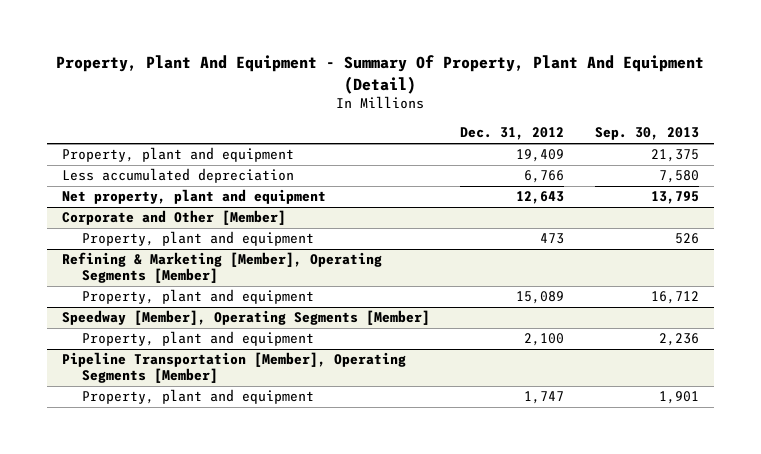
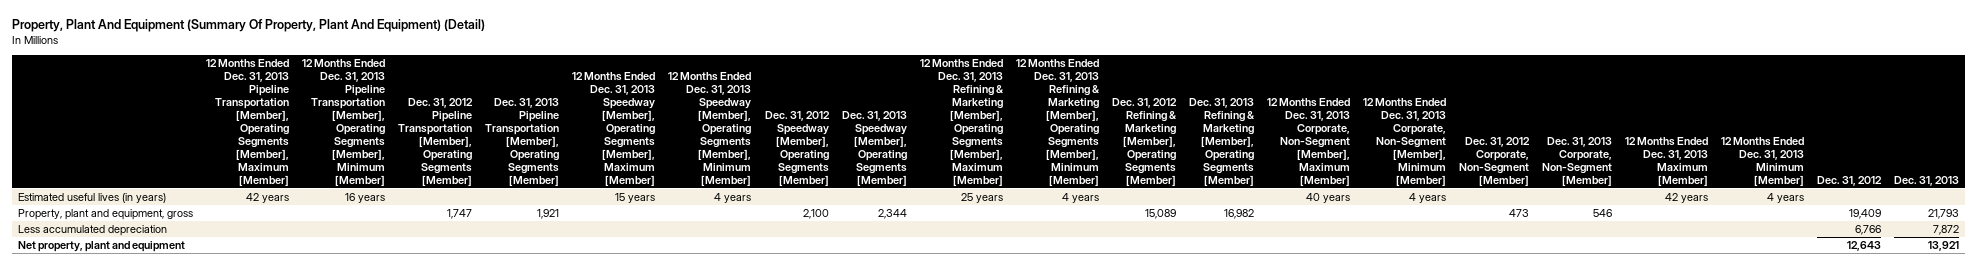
- Property, Plant And Equipment - Summary Of Property, Plant And Equipment (Detail)
+ Property, Plant And Equipment (Summary Of Property, Plant And Equipment) (Detail)
- | Dec. 31, 2012 | Sep. 30, 2013
+ | 12 Months Ended Dec. 31, 2013 Pipeline Transportation [Member], Operating Segments [Member], Maximum [Member] | 12 Months Ended Dec. 31, 2013 Pipeline Transportation [Member], Operating Segments [Member], Minimum [Member] | Dec. 31, 2012 Pipeline Transportation [Member], Operating Segments [Member] | Dec. 31, 2013 Pipeline Transportation [Member], Operating Segments [Member] | 12 Months Ended Dec. 31, 2013 Speedway [Member], Operating Segments [Member], Maximum [Member] | 12 Months Ended Dec. 31, 2013 Speedway [Member], Operating Segments [Member], Minimum [Member] | Dec. 31, 2012 Speedway [Member], Operating Segments [Member] | Dec. 31, 2013 Speedway [Member], Operating Segments [Member] | 12 Months Ended Dec. 31, 2013 Refining & Marketing [Member], Operating Segments [Member], Maximum [Member] | 12 Months Ended Dec. 31, 2013 Refining & Marketing [Member], Operating Segments [Member], Minimum [Member] | Dec. 31, 2012 Refining & Marketing [Member], Operating Segments [Member] | Dec. 31, 2013 Refining & Marketing [Member], Operating Segments [Member] | 12 Months Ended Dec. 31, 2013 Corporate, Non-Segment [Member], Maximum [Member] | 12 Months Ended Dec. 31, 2013 Corporate, Non-Segment [Member], Minimum [Member] | Dec. 31, 2012 Corporate, Non-Segment [Member] | Dec. 31, 2013 Corporate, Non-Segment [Member] | 12 Months Ended Dec. 31, 2013 Maximum [Member] | 12 Months Ended Dec. 31, 2013 Minimum [Member] | Dec. 31, 2012 | Dec. 31, 2013
- Property, plant and equipment | 19,409 | 21,375
+ Estimated useful lives (in years) | 42 years | 16 years | | | 15 years | 4 years | | | 25 years | 4 years | | | 40 years | 4 years | | | 42 years | 4 years | |
+ Property, plant and equipment, gross | | | 1,747 | 1,921 | | | 2,100 | 2,344 | | | 15,089 | 16,982 | | | 473 | 546 | | | 19,409 | 21,793
- Corporate and Other [Member]
- Property, plant and equipment | 473 | 526
- Refining & Marketing [Member], Operating Segments [Member]
- Property, plant and equipment | 15,089 | 16,712
- Speedway [Member], Operating Segments [Member]
- Property, plant and equipment | 2,100 | 2,236
- Pipeline Transportation [Member], Operating Segments [Member]
- Property, plant and equipment | 1,747 | 1,901

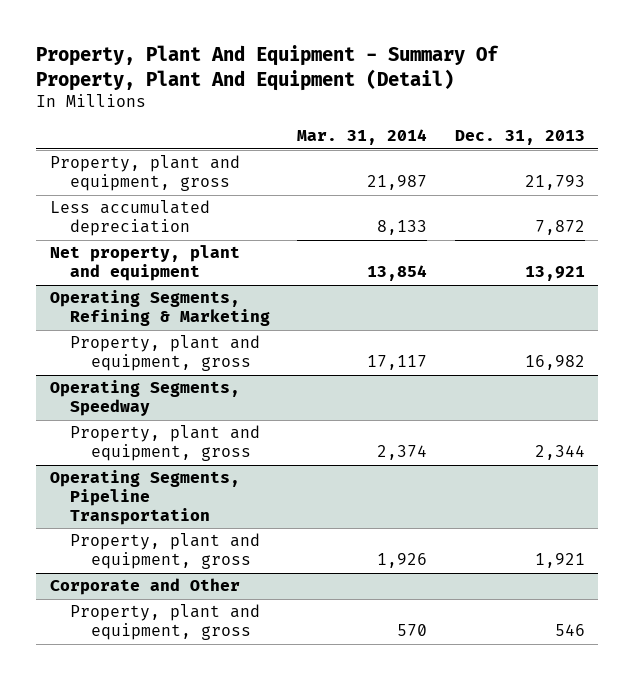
- Property, Plant And Equipment (Summary Of Property, Plant And Equipment) (Detail)
+ Property, Plant And Equipment - Summary Of Property, Plant And Equipment (Detail)
- | 12 Months Ended Dec. 31, 2013 Pipeline Transportation [Member], Operating Segments [Member], Maximum [Member] | 12 Months Ended Dec. 31, 2013 Pipeline Transportation [Member], Operating Segments [Member], Minimum [Member] | Dec. 31, 2012 Pipeline Transportation [Member], Operating Segments [Member] | Dec. 31, 2013 Pipeline Transportation [Member], Operating Segments [Member] | 12 Months Ended Dec. 31, 2013 Speedway [Member], Operating Segments [Member], Maximum [Member] | 12 Months Ended Dec. 31, 2013 Speedway [Member], Operating Segments [Member], Minimum [Member] | Dec. 31, 2012 Speedway [Member], Operating Segments [Member] | Dec. 31, 2013 Speedway [Member], Operating Segments [Member] | 12 Months Ended Dec. 31, 2013 Refining & Marketing [Member], Operating Segments [Member], Maximum [Member] | 12 Months Ended Dec. 31, 2013 Refining & Marketing [Member], Operating Segments [Member], Minimum [Member] | Dec. 31, 2012 Refining & Marketing [Member], Operating Segments [Member] | Dec. 31, 2013 Refining & Marketing [Member], Operating Segments [Member] | 12 Months Ended Dec. 31, 2013 Corporate, Non-Segment [Member], Maximum [Member] | 12 Months Ended Dec. 31, 2013 Corporate, Non-Segment [Member], Minimum [Member] | Dec. 31, 2012 Corporate, Non-Segment [Member] | Dec. 31, 2013 Corporate, Non-Segment [Member] | 12 Months Ended Dec. 31, 2013 Maximum [Member] | 12 Months Ended Dec. 31, 2013 Minimum [Member] | Dec. 31, 2012 | Dec. 31, 2013
+ | Mar. 31, 2014 | Dec. 31, 2013
- Estimated useful lives (in years) | 42 years | 16 years | | | 15 years | 4 years | | | 25 years | 4 years | | | 40 years | 4 years | | | 42 years | 4 years | |
+ Operating Segments, Refining & Marketing
+ Property, plant and equipment, gross | 17,117 | 16,982
+ Operating Segments, Speedway
+ Property, plant and equipment, gross | 2,374 | 2,344
+ Operating Segments, Pipeline Transportation
+ Property, plant and equipment, gross | 1,926 | 1,921
+ Corporate and Other
+ Property, plant and equipment, gross | 570 | 546

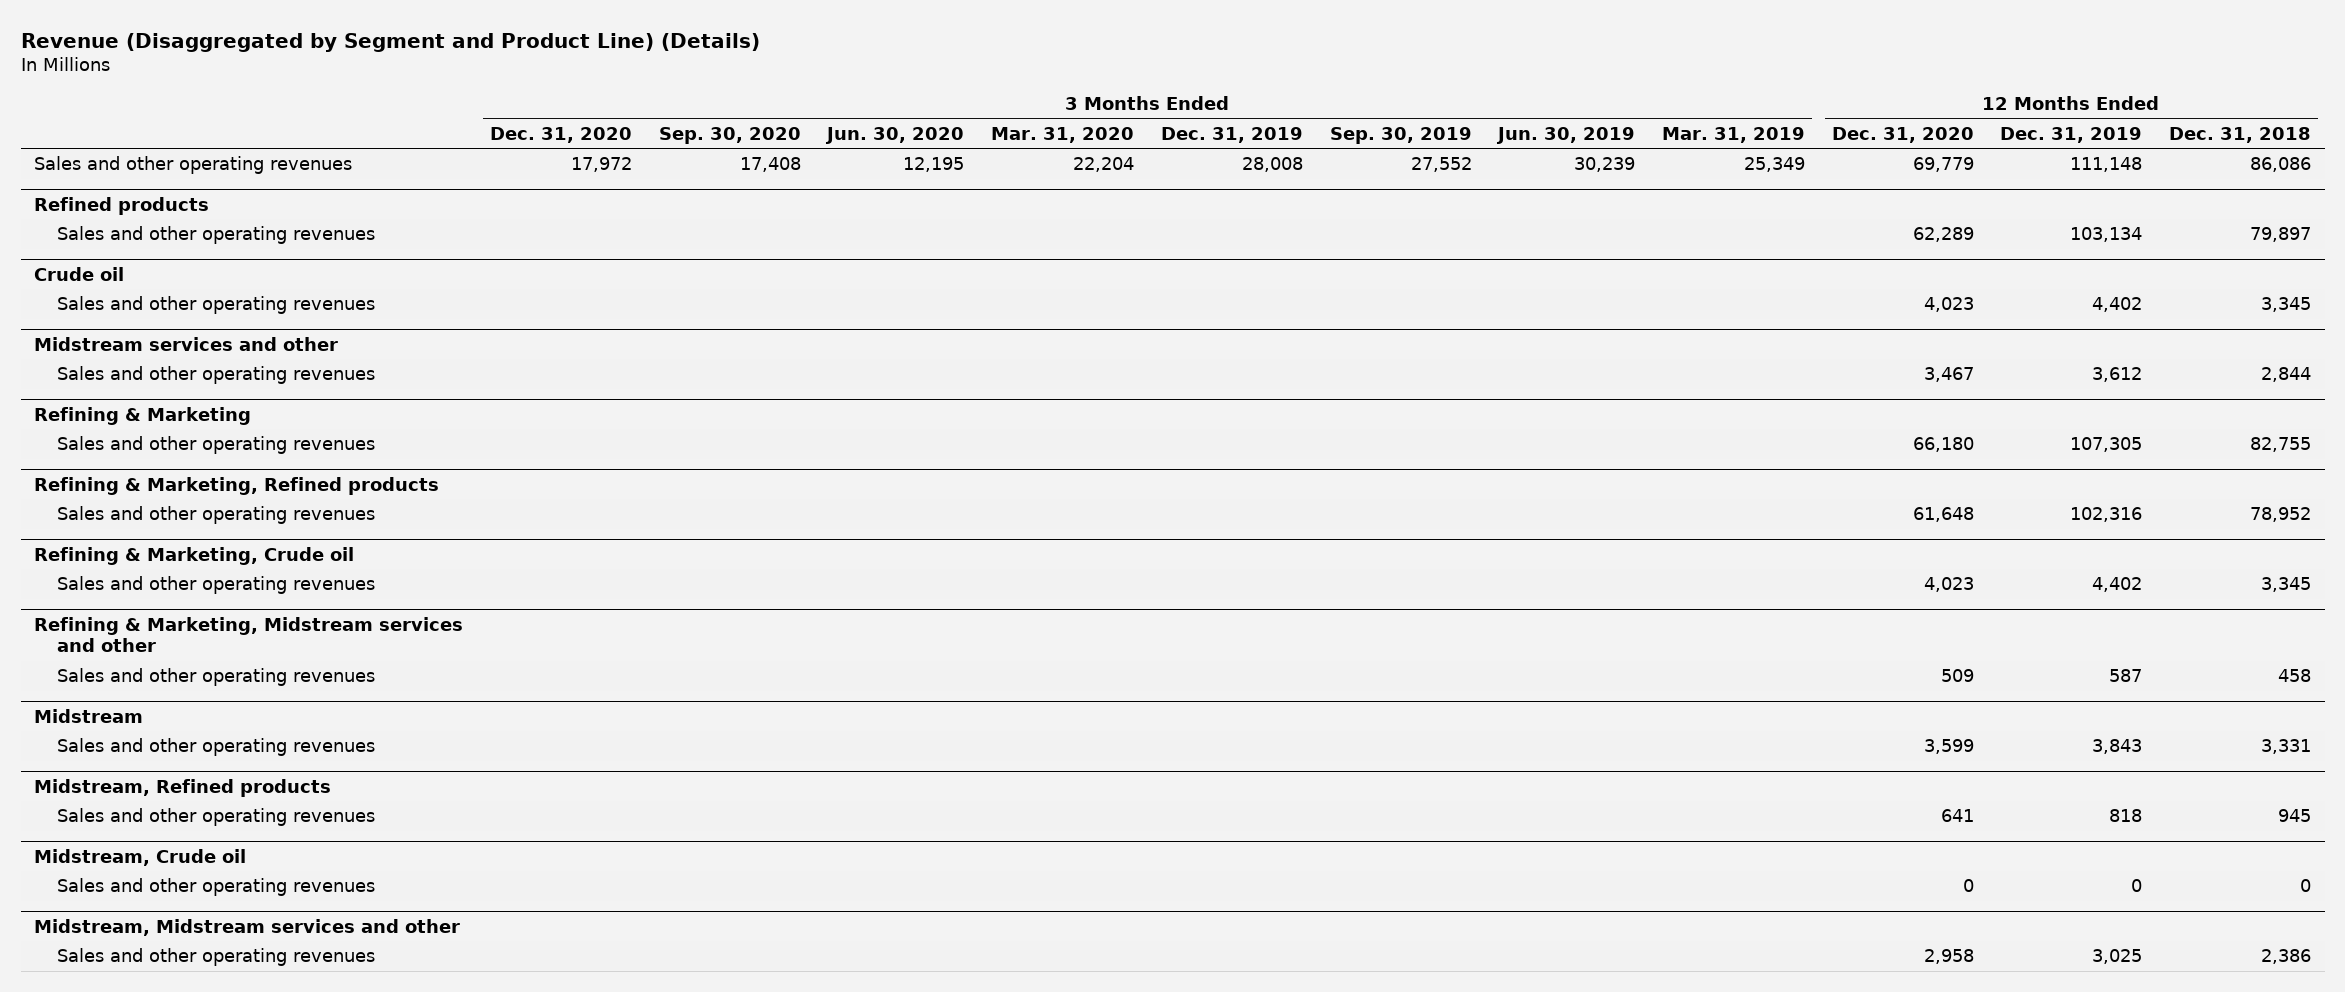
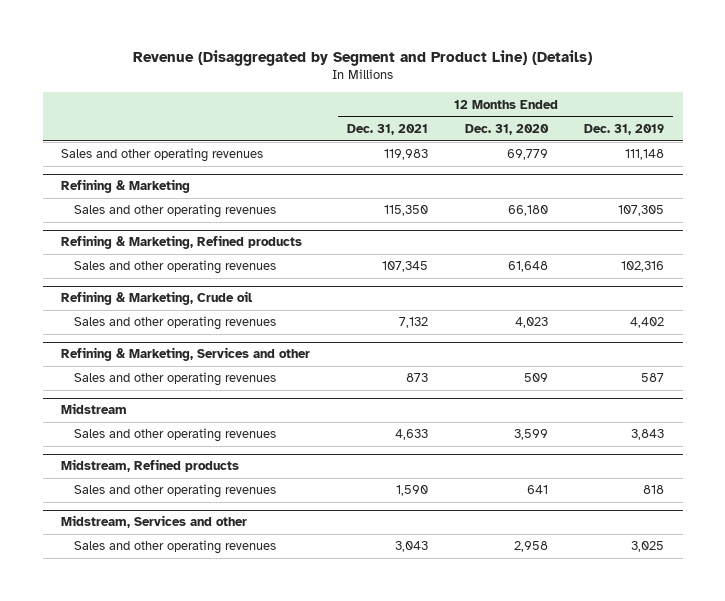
- | 3 Months Ended Dec. 31, 2020 | 3 Months Ended Sep. 30, 2020 | 3 Months Ended Jun. 30, 2020 | 3 Months Ended Mar. 31, 2020 | 3 Months Ended Dec. 31, 2019 | 3 Months Ended Sep. 30, 2019 | 3 Months Ended Jun. 30, 2019 | 3 Months Ended Mar. 31, 2019 | 12 Months Ended Dec. 31, 2020 | 12 Months Ended Dec. 31, 2019 | 12 Months Ended Dec. 31, 2018
+ | 12 Months Ended Dec. 31, 2021 | 12 Months Ended Dec. 31, 2020 | 12 Months Ended Dec. 31, 2019
- Refined products
- Sales and other operating revenues | | | | | | | | | 62,289 | 103,134 | 79,897
- Crude oil
- Sales and other operating revenues | | | | | | | | | 4,023 | 4,402 | 3,345
- Midstream services and other
- Sales and other operating revenues | | | | | | | | | 3,467 | 3,612 | 2,844
- Refining & Marketing, Midstream services and other
+ Refining & Marketing, Services and other
- Midstream, Crude oil
- Sales and other operating revenues | | | | | | | | | 0 | 0 | 0
- Midstream, Midstream services and other
+ Midstream, Services and other

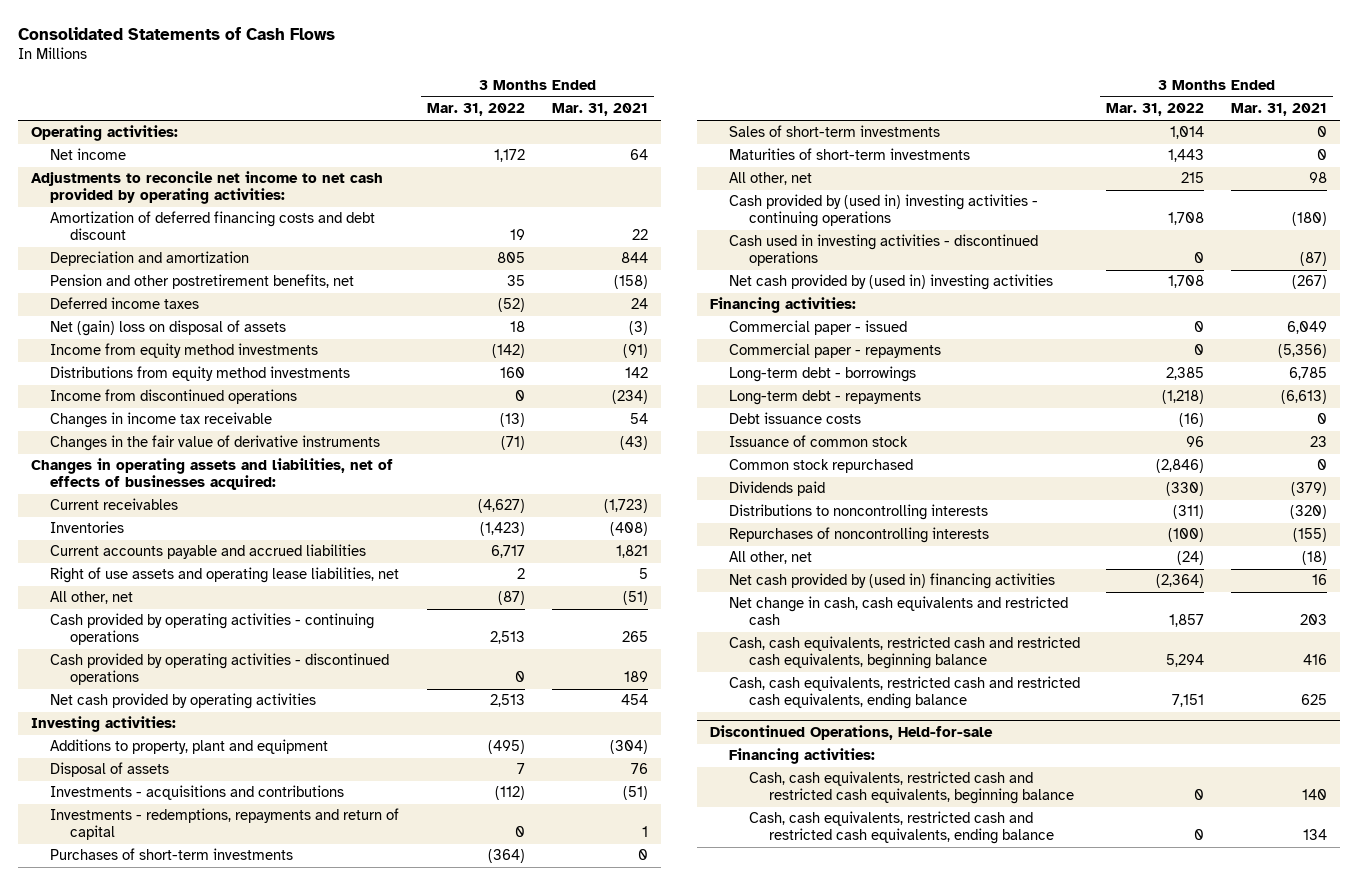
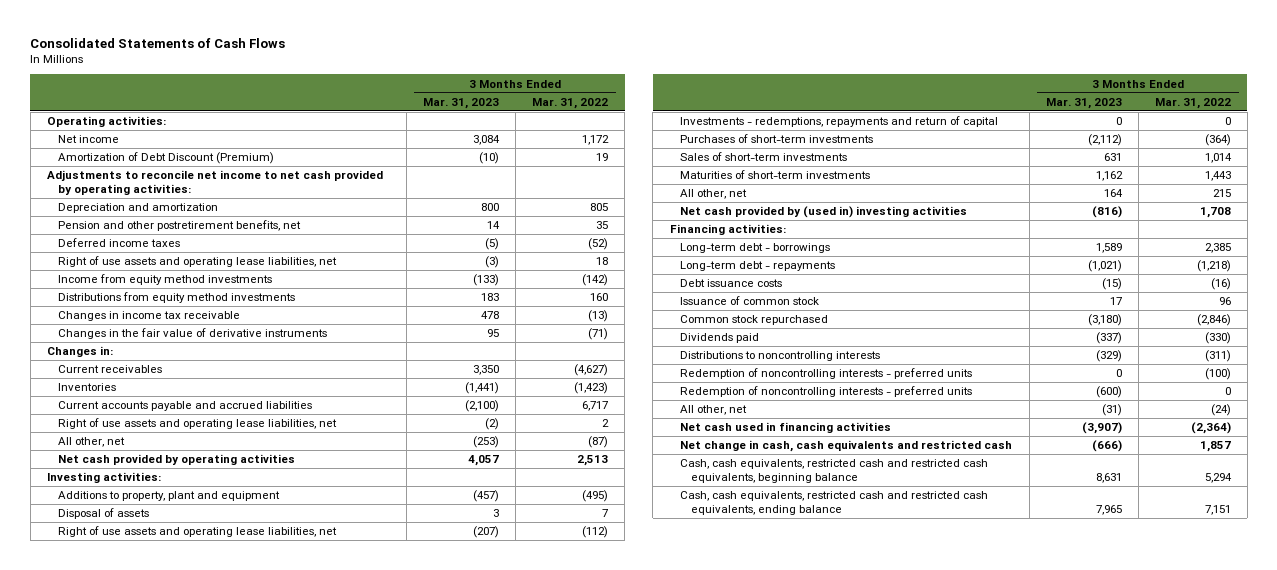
- | 3 Months Ended Mar. 31, 2022 | 3 Months Ended Mar. 31, 2021
+ | 3 Months Ended Mar. 31, 2023 | 3 Months Ended Mar. 31, 2022
+ Amortization of Debt Discount (Premium) | (10) | 19
- Amortization of deferred financing costs and debt discount | 19 | 22
- Net (gain) loss on disposal of assets | 18 | (3)
+ Right of use assets and operating lease liabilities, net | (3) | 18
- Income from discontinued operations | 0 | (234)
- Changes in operating assets and liabilities, net of effects of businesses acquired:
+ Changes in:
- Cash provided by operating activities - continuing operations | 2,513 | 265
- Cash provided by operating activities - discontinued operations | 0 | 189
- Investments - acquisitions and contributions | (112) | (51)
+ Right of use assets and operating lease liabilities, net | (207) | (112)
- Cash provided by (used in) investing activities - continuing operations | 1,708 | (180)
- Cash used in investing activities - discontinued operations | 0 | (87)
- Commercial paper - issued | 0 | 6,049
- Commercial paper - repayments | 0 | (5,356)
- Repurchases of noncontrolling interests | (100) | (155)
+ Redemption of noncontrolling interests - preferred units | 0 | (100)
+ Redemption of noncontrolling interests - preferred units | (600) | 0
- Net cash provided by (used in) financing activities | (2,364) | 16
+ Net cash used in financing activities | (3,907) | (2,364)
- Discontinued Operations, Held-for-sale
- Financing activities:
- Cash, cash equivalents, restricted cash and restricted cash equivalents, beginning balance | 0 | 140
- Cash, cash equivalents, restricted cash and restricted cash equivalents, ending balance | 0 | 134

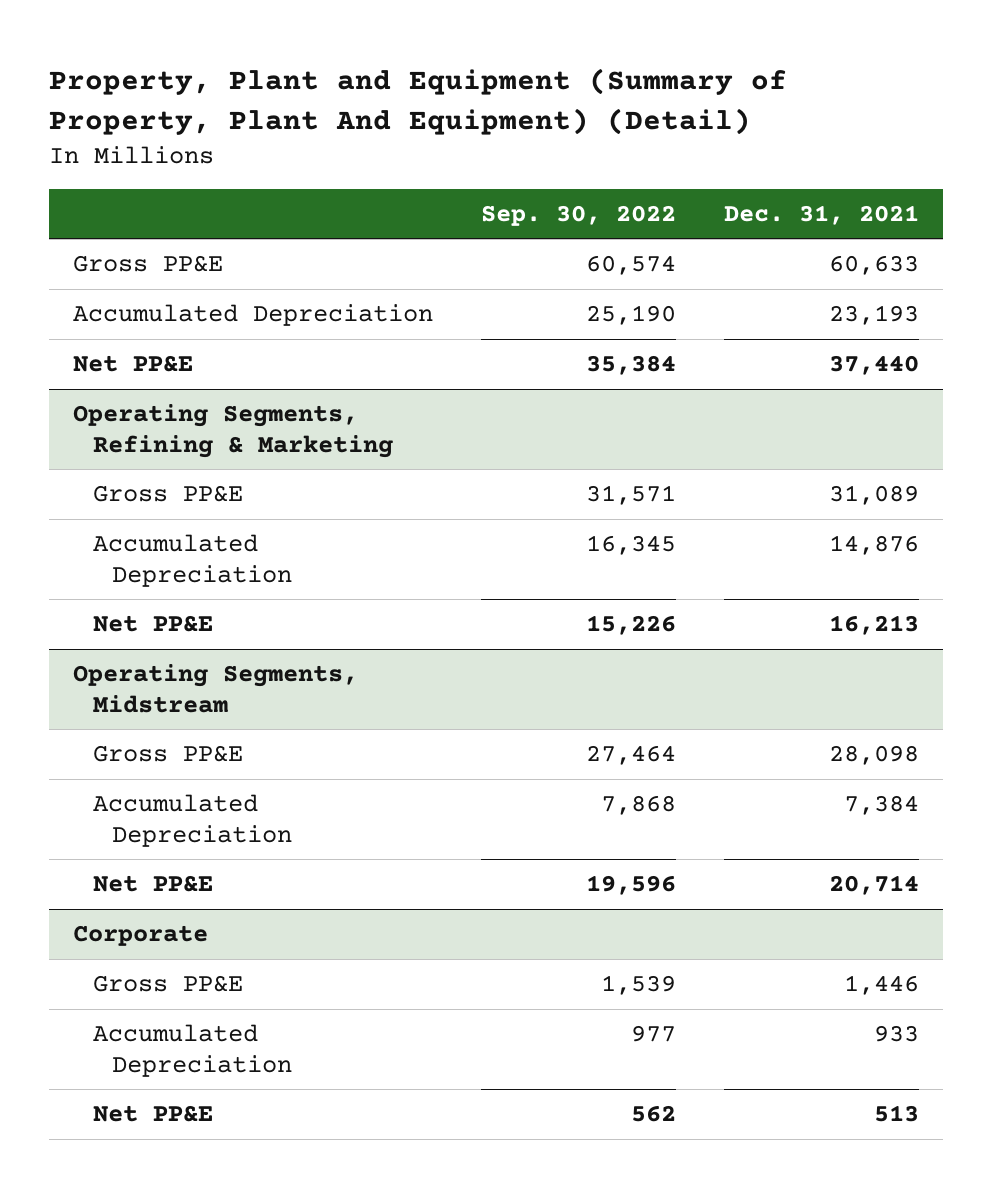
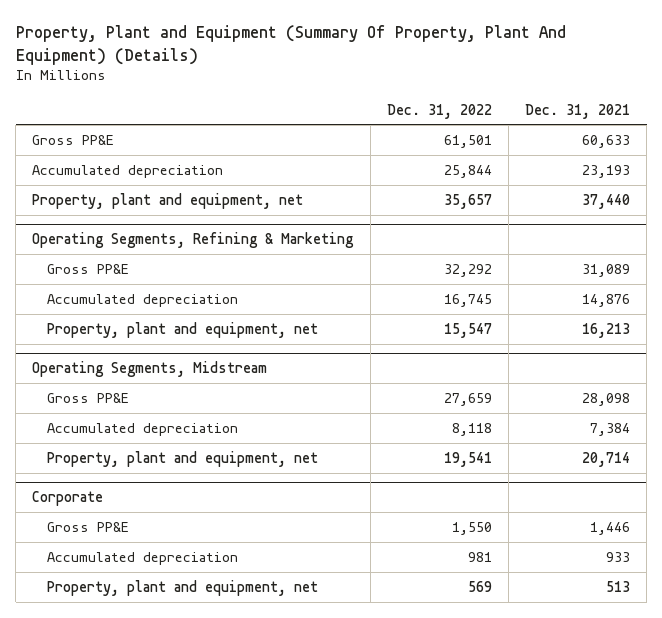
- Property, Plant and Equipment (Summary of Property, Plant And Equipment) (Detail)
+ Property, Plant and Equipment (Summary Of Property, Plant And Equipment) (Details)
- | Sep. 30, 2022 | Dec. 31, 2021
+ | Dec. 31, 2022 | Dec. 31, 2021
- Accumulated Depreciation | 25,190 | 23,193
- Net PP&E | 35,384 | 37,440
+ Accumulated depreciation | 25,844 | 23,193
+ Property, plant and equipment, net | 35,657 | 37,440
@ Operating Segments, Refining & Marketing
- Accumulated Depreciation | 16,345 | 14,876
- Net PP&E | 15,226 | 16,213
+ Accumulated depreciation | 16,745 | 14,876
+ Property, plant and equipment, net | 15,547 | 16,213
@ Operating Segments, Midstream
- Accumulated Depreciation | 7,868 | 7,384
- Net PP&E | 19,596 | 20,714
+ Accumulated depreciation | 8,118 | 7,384
+ Property, plant and equipment, net | 19,541 | 20,714
@ Corporate
- Accumulated Depreciation | 977 | 933
- Net PP&E | 562 | 513
+ Accumulated depreciation | 981 | 933
+ Property, plant and equipment, net | 569 | 513

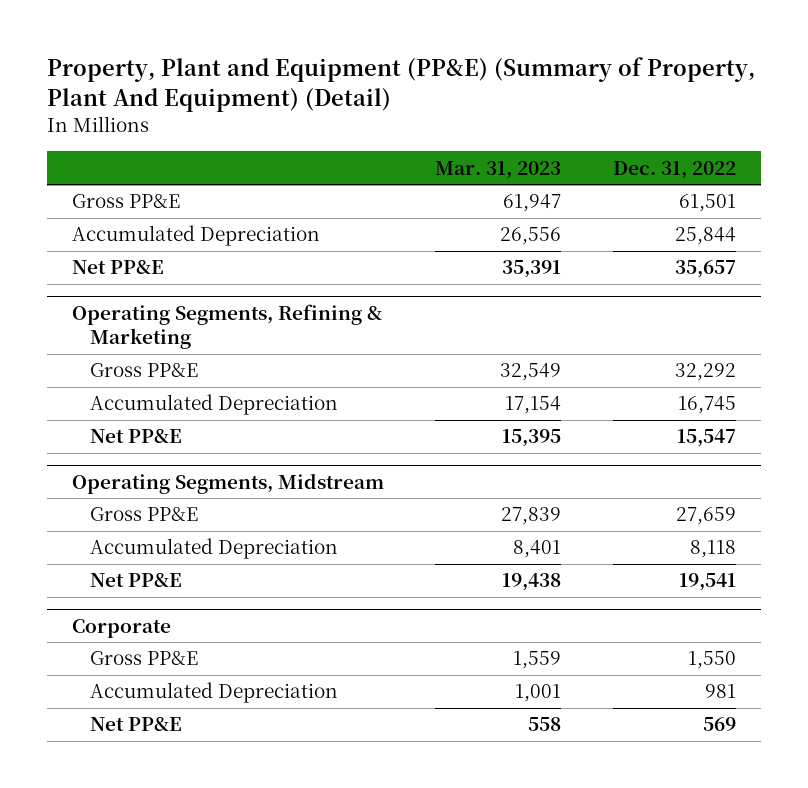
- Property, Plant and Equipment (Summary Of Property, Plant And Equipment) (Details)
+ Property, Plant and Equipment (PP&E) (Summary of Property, Plant And Equipment) (Detail)
- | Dec. 31, 2022 | Dec. 31, 2021
+ | Mar. 31, 2023 | Dec. 31, 2022
- Accumulated depreciation | 25,844 | 23,193
- Property, plant and equipment, net | 35,657 | 37,440
+ Accumulated Depreciation | 26,556 | 25,844
+ Net PP&E | 35,391 | 35,657
@ Operating Segments, Refining & Marketing
- Accumulated depreciation | 16,745 | 14,876
- Property, plant and equipment, net | 15,547 | 16,213
+ Accumulated Depreciation | 17,154 | 16,745
+ Net PP&E | 15,395 | 15,547
@ Operating Segments, Midstream
- Accumulated depreciation | 8,118 | 7,384
- Property, plant and equipment, net | 19,541 | 20,714
+ Accumulated Depreciation | 8,401 | 8,118
+ Net PP&E | 19,438 | 19,541
@ Corporate
- Accumulated depreciation | 981 | 933
- Property, plant and equipment, net | 569 | 513
+ Accumulated Depreciation | 1,001 | 981
+ Net PP&E | 558 | 569

